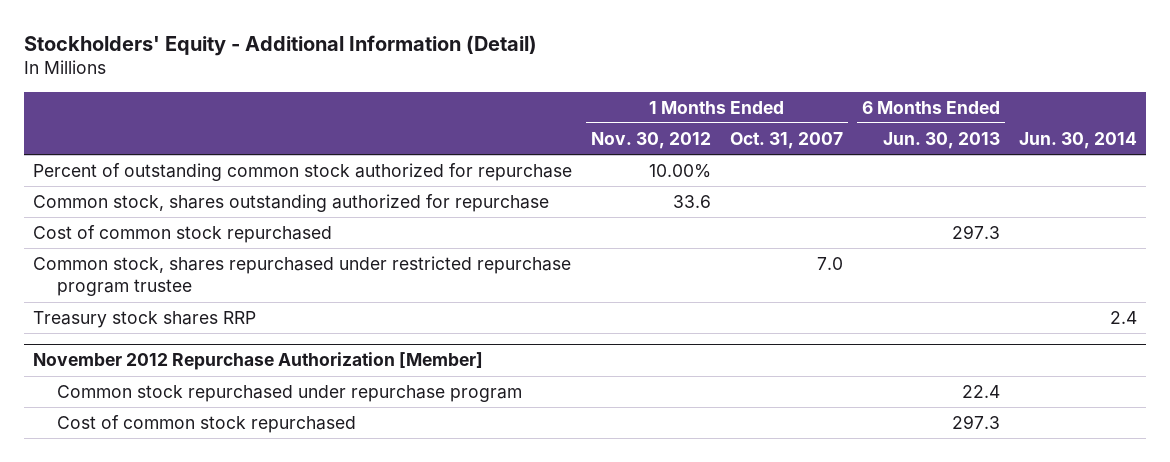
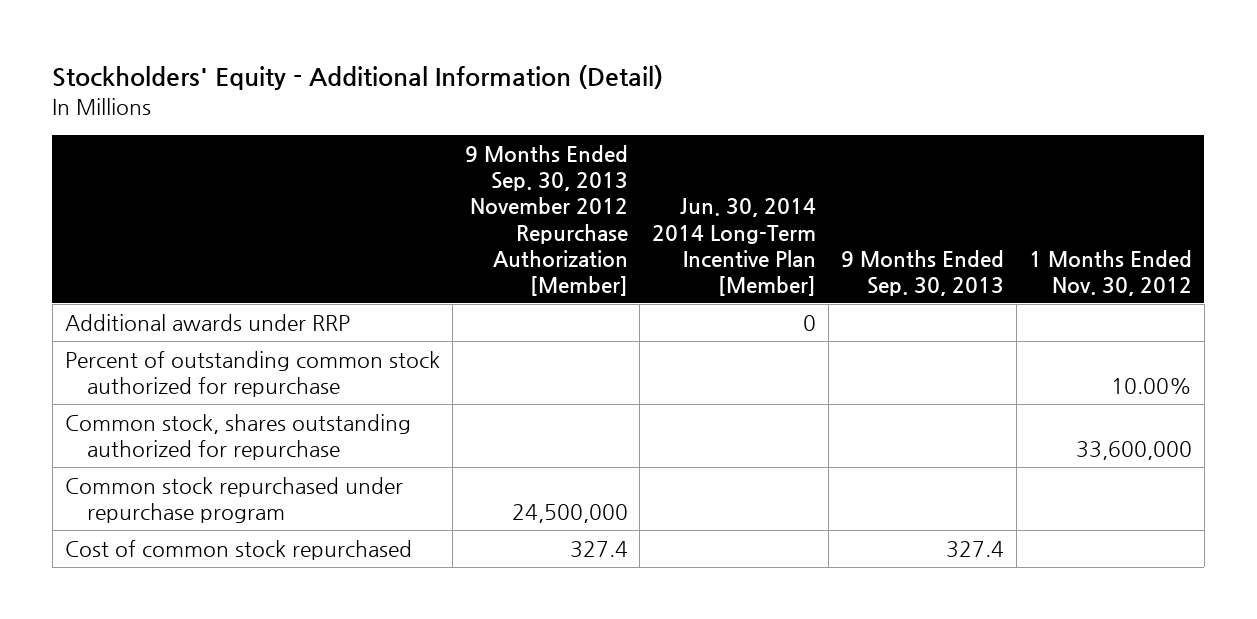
- | 1 Months Ended Nov. 30, 2012 | 1 Months Ended Oct. 31, 2007 | 6 Months Ended Jun. 30, 2013 | Jun. 30, 2014
+ | 9 Months Ended Sep. 30, 2013 November 2012 Repurchase Authorization [Member] | Jun. 30, 2014 2014 Long-Term Incentive Plan [Member] | 9 Months Ended Sep. 30, 2013 | 1 Months Ended Nov. 30, 2012
+ Additional awards under RRP | | 0 | |
- Common stock, shares outstanding authorized for repurchase | 33.6 | | |
+ Common stock, shares outstanding authorized for repurchase | | | | 33,600,000
+ Common stock repurchased under repurchase program | 24,500,000 | | |
- Common stock, shares repurchased under restricted repurchase program trustee | | 7.0 | |
- Treasury stock shares RRP | | | | 2.4
- November 2012 Repurchase Authorization [Member]
- Common stock repurchased under repurchase program | | | 22.4 |
- Cost of common stock repurchased | | | 297.3 |

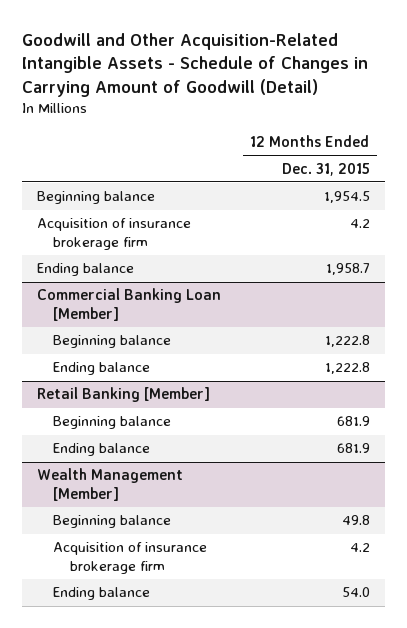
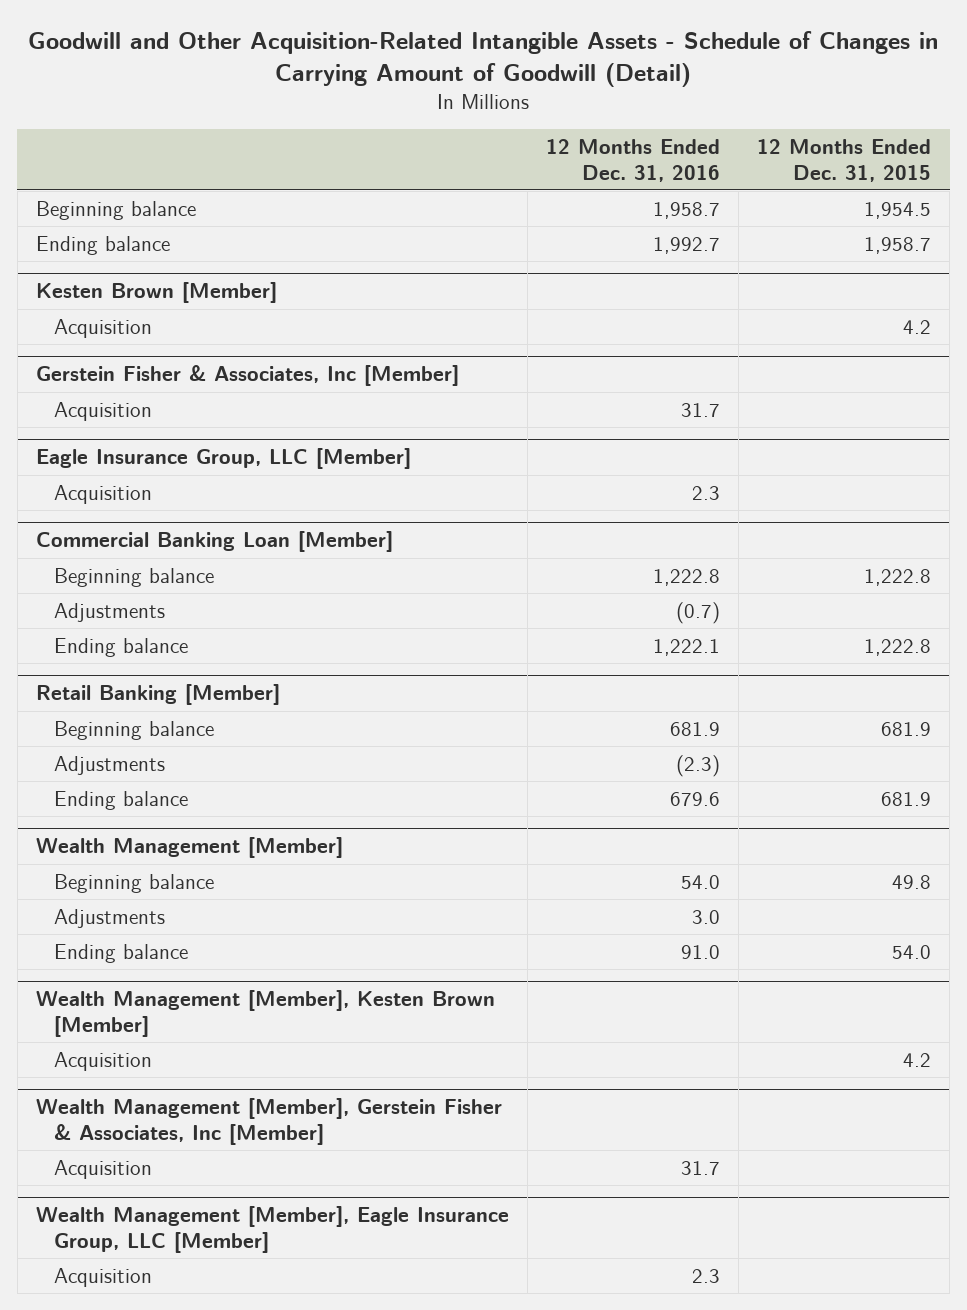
- | 12 Months Ended Dec. 31, 2015
+ | 12 Months Ended Dec. 31, 2016 | 12 Months Ended Dec. 31, 2015
- Acquisition of insurance brokerage firm | 4.2
+ Kesten Brown [Member]
+ Acquisition | | 4.2
+ Gerstein Fisher & Associates, Inc [Member]
+ Acquisition | 31.7 |
+ Eagle Insurance Group, LLC [Member]
+ Acquisition | 2.3 |
@ Commercial Banking Loan [Member]
+ Adjustments | (0.7) |
@ Retail Banking [Member]
+ Adjustments | (2.3) |
@ Wealth Management [Member]
- Acquisition of insurance brokerage firm | 4.2
+ Adjustments | 3.0 |
+ Wealth Management [Member], Kesten Brown [Member]
+ Acquisition | | 4.2
+ Wealth Management [Member], Gerstein Fisher & Associates, Inc [Member]
+ Acquisition | 31.7 |
+ Wealth Management [Member], Eagle Insurance Group, LLC [Member]
+ Acquisition | 2.3 |

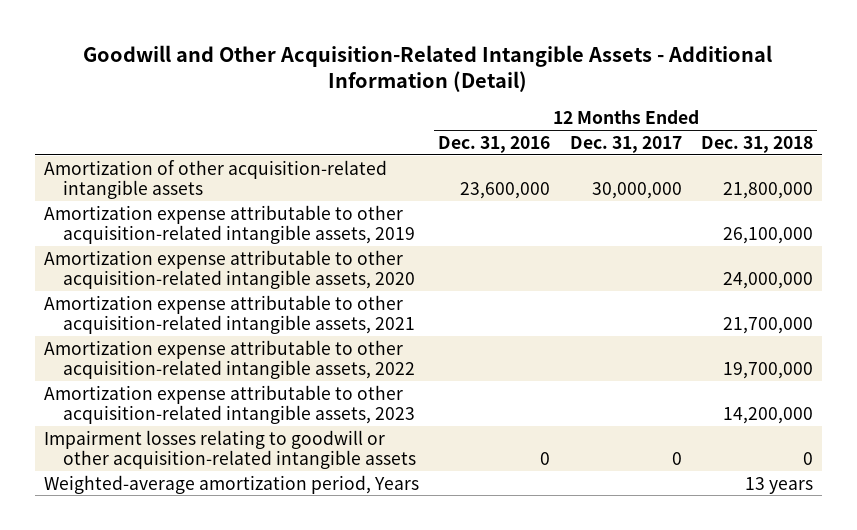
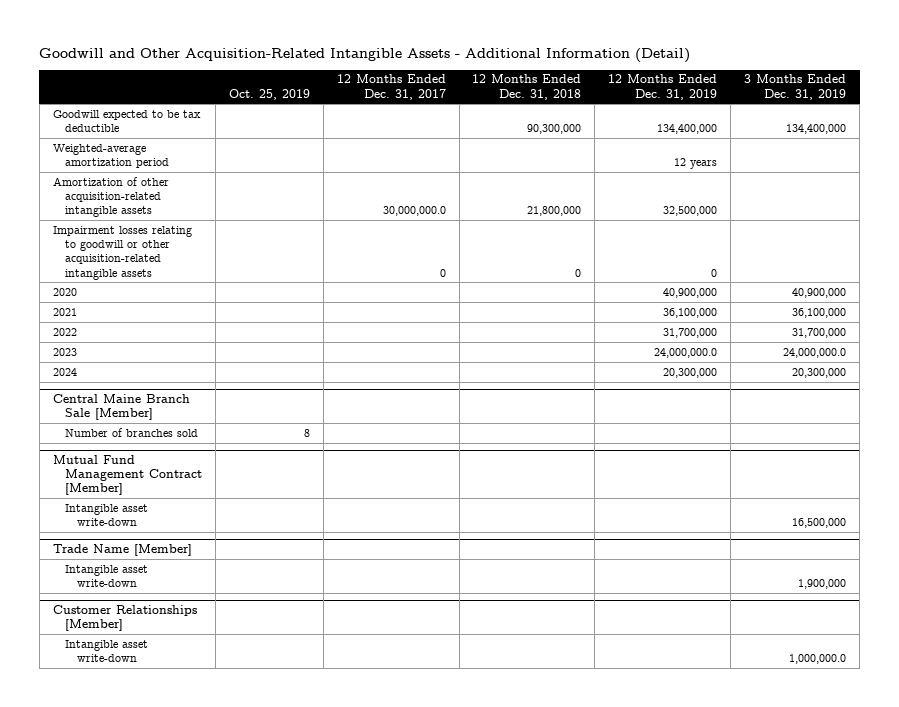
- | 12 Months Ended Dec. 31, 2016 | 12 Months Ended Dec. 31, 2017 | 12 Months Ended Dec. 31, 2018
+ | Oct. 25, 2019 | 12 Months Ended Dec. 31, 2017 | 12 Months Ended Dec. 31, 2018 | 12 Months Ended Dec. 31, 2019 | 3 Months Ended Dec. 31, 2019
- Amortization of other acquisition-related intangible assets | 23,600,000 | 30,000,000 | 21,800,000
- Amortization expense attributable to other acquisition-related intangible assets, 2019 | | | 26,100,000
- Amortization expense attributable to other acquisition-related intangible assets, 2020 | | | 24,000,000
- Amortization expense attributable to other acquisition-related intangible assets, 2021 | | | 21,700,000
- Amortization expense attributable to other acquisition-related intangible assets, 2022 | | | 19,700,000
- Amortization expense attributable to other acquisition-related intangible assets, 2023 | | | 14,200,000
+ Goodwill expected to be tax deductible | | | 90,300,000 | 134,400,000 | 134,400,000
+ Weighted-average amortization period | | | | 12 years |
+ Amortization of other acquisition-related intangible assets | | 30,000,000.0 | 21,800,000 | 32,500,000 |
- Weighted-average amortization period, Years | | | 13 years
+ 2020 | | | | 40,900,000 | 40,900,000
+ 2021 | | | | 36,100,000 | 36,100,000
+ 2022 | | | | 31,700,000 | 31,700,000
+ 2023 | | | | 24,000,000.0 | 24,000,000.0
+ 2024 | | | | 20,300,000 | 20,300,000
+ Central Maine Branch Sale [Member]
+ Number of branches sold | 8 | | | |
+ Mutual Fund Management Contract [Member]
+ Intangible asset write-down | | | | | 16,500,000
+ Trade Name [Member]
+ Intangible asset write-down | | | | | 1,900,000
+ Customer Relationships [Member]
+ Intangible asset write-down | | | | | 1,000,000.0

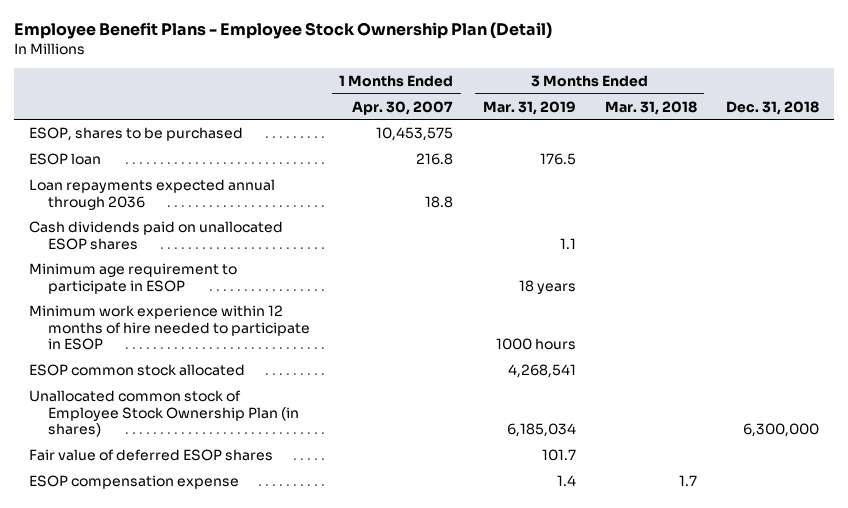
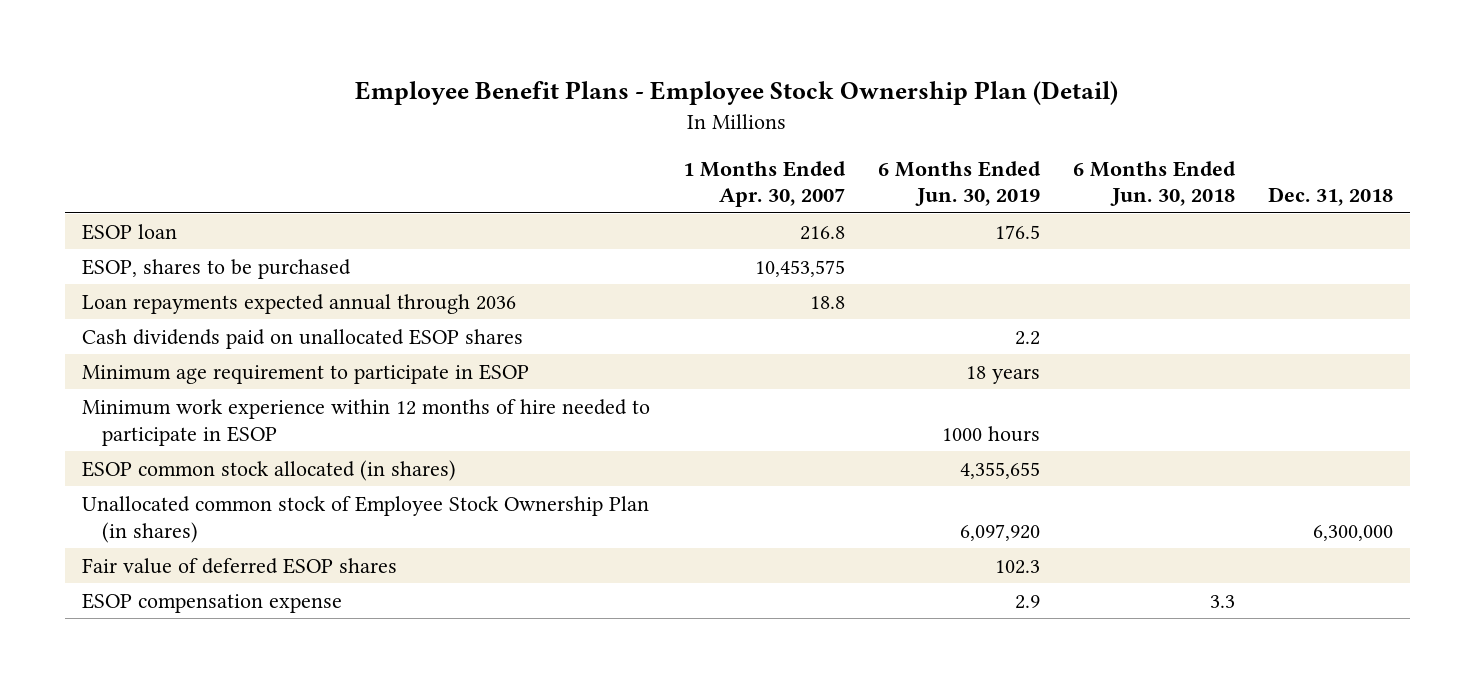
- | 1 Months Ended Apr. 30, 2007 | 3 Months Ended Mar. 31, 2019 | 3 Months Ended Mar. 31, 2018 | Dec. 31, 2018
+ | 1 Months Ended Apr. 30, 2007 | 6 Months Ended Jun. 30, 2019 | 6 Months Ended Jun. 30, 2018 | Dec. 31, 2018
moved down: ESOP, shares to be purchased | 10,453,575 | | |
- ESOP common stock allocated | | 4,268,541 | |
+ ESOP common stock allocated (in shares) | | 4,355,655 | |

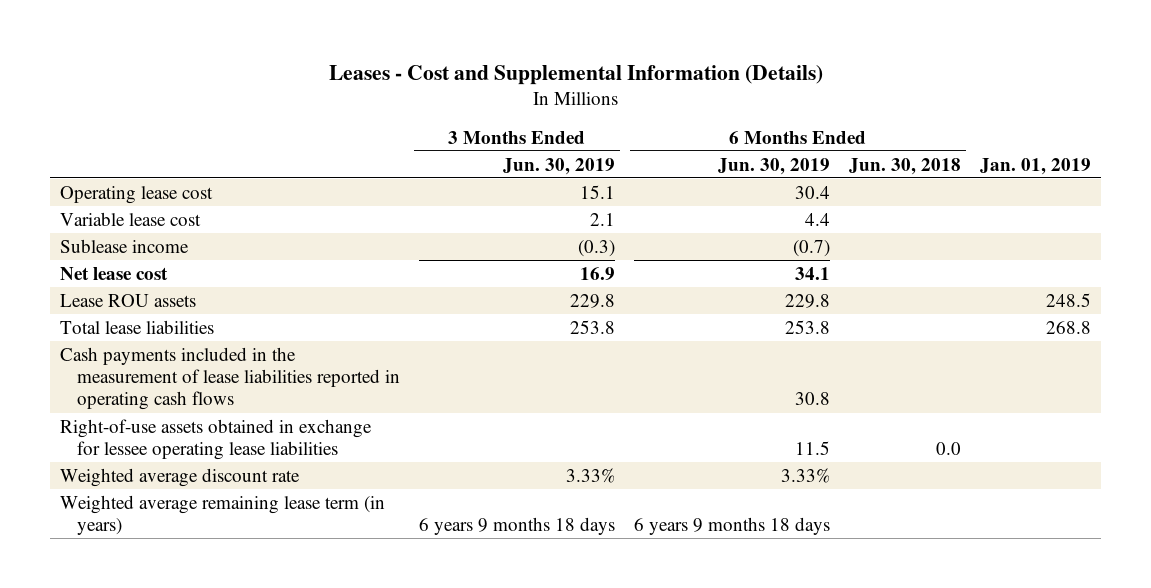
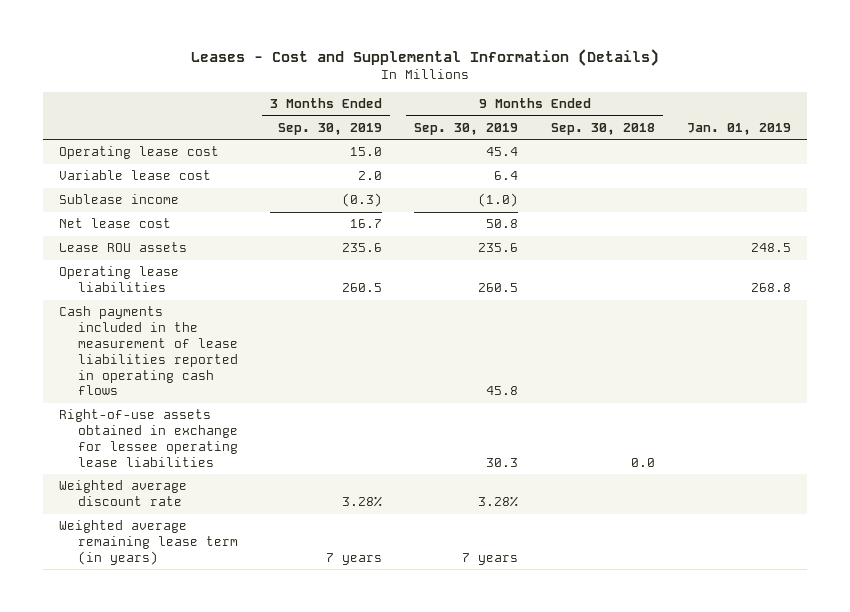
- | 3 Months Ended Jun. 30, 2019 | 6 Months Ended Jun. 30, 2019 | 6 Months Ended Jun. 30, 2018 | Jan. 01, 2019
+ | 3 Months Ended Sep. 30, 2019 | 9 Months Ended Sep. 30, 2019 | 9 Months Ended Sep. 30, 2018 | Jan. 01, 2019
- Total lease liabilities | 253.8 | 253.8 | | 268.8
+ Operating lease liabilities | 260.5 | 260.5 | | 268.8

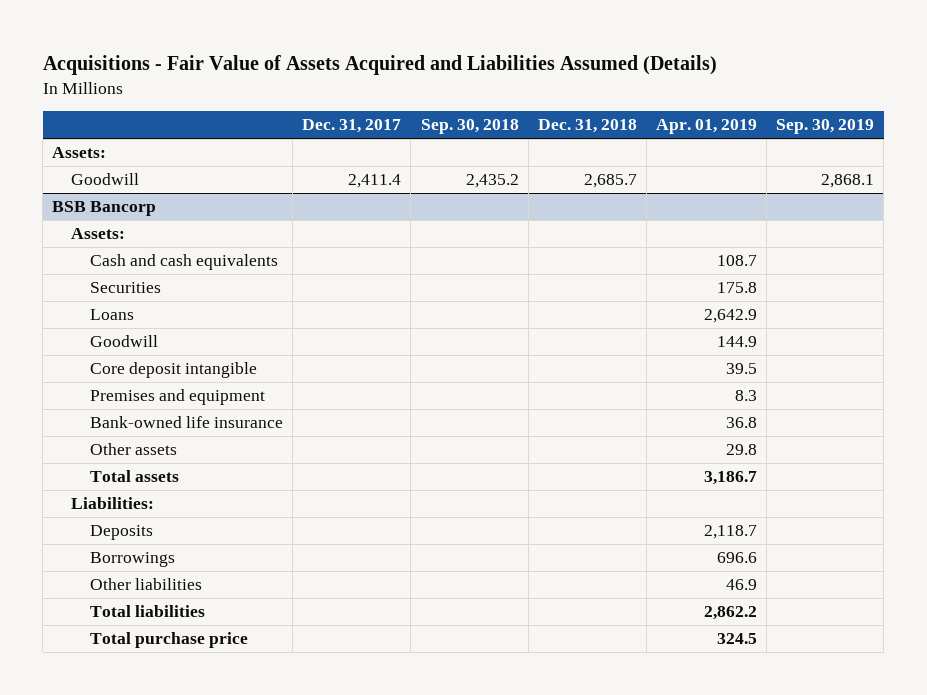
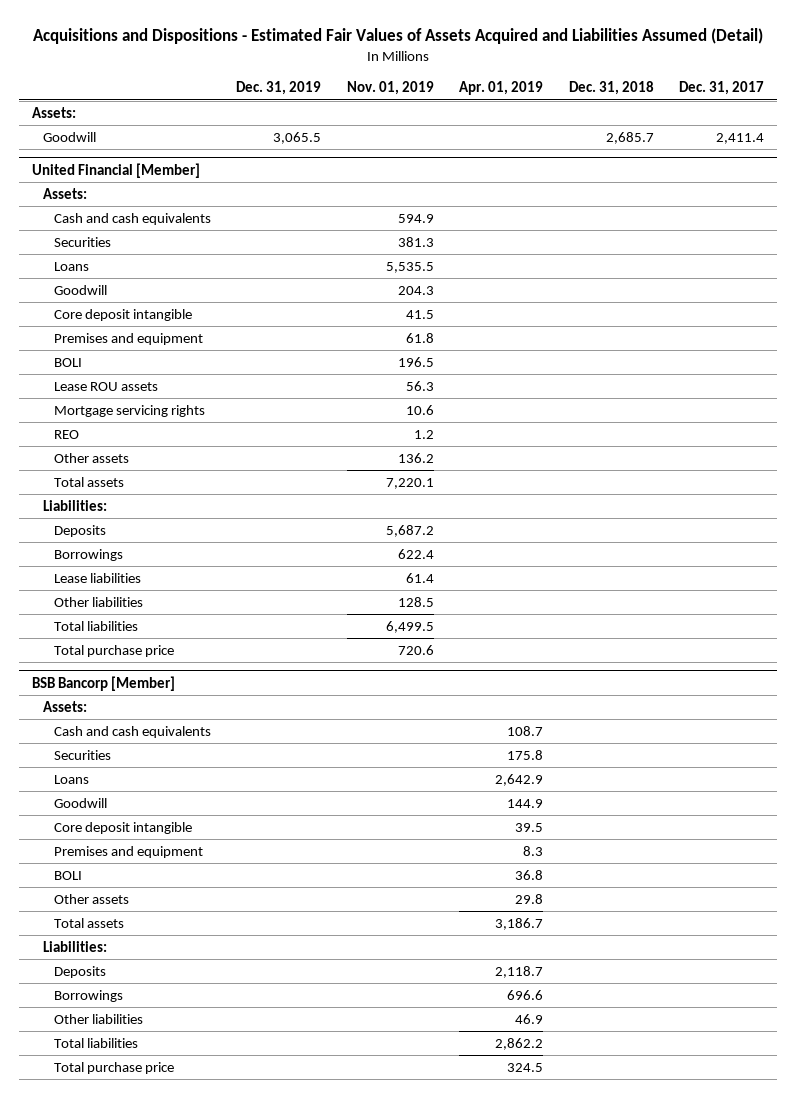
- Acquisitions - Fair Value of Assets Acquired and Liabilities Assumed (Details)
+ Acquisitions and Dispositions - Estimated Fair Values of Assets Acquired and Liabilities Assumed (Detail)
- | Dec. 31, 2017 | Sep. 30, 2018 | Dec. 31, 2018 | Apr. 01, 2019 | Sep. 30, 2019
+ | Dec. 31, 2019 | Nov. 01, 2019 | Apr. 01, 2019 | Dec. 31, 2018 | Dec. 31, 2017
- BSB Bancorp
+ United Financial [Member]
+ Assets:
+ Cash and cash equivalents | | 594.9 | | |
+ Securities | | 381.3 | | |
+ Loans | | 5,535.5 | | |
+ Goodwill | | 204.3 | | |
+ Core deposit intangible | | 41.5 | | |
+ Premises and equipment | | 61.8 | | |
+ BOLI | | 196.5 | | |
+ Lease ROU assets | | 56.3 | | |
+ Mortgage servicing rights | | 10.6 | | |
+ REO | | 1.2 | | |
+ Other assets | | 136.2 | | |
+ Total assets | | 7,220.1 | | |
+ Liabilities:
+ Deposits | | 5,687.2 | | |
+ Borrowings | | 622.4 | | |
+ Lease liabilities | | 61.4 | | |
+ Other liabilities | | 128.5 | | |
+ Total liabilities | | 6,499.5 | | |
+ Total purchase price | | 720.6 | | |
+ BSB Bancorp [Member]
- Bank-owned life insurance | | | | 36.8 |
+ BOLI | | | 36.8 | |

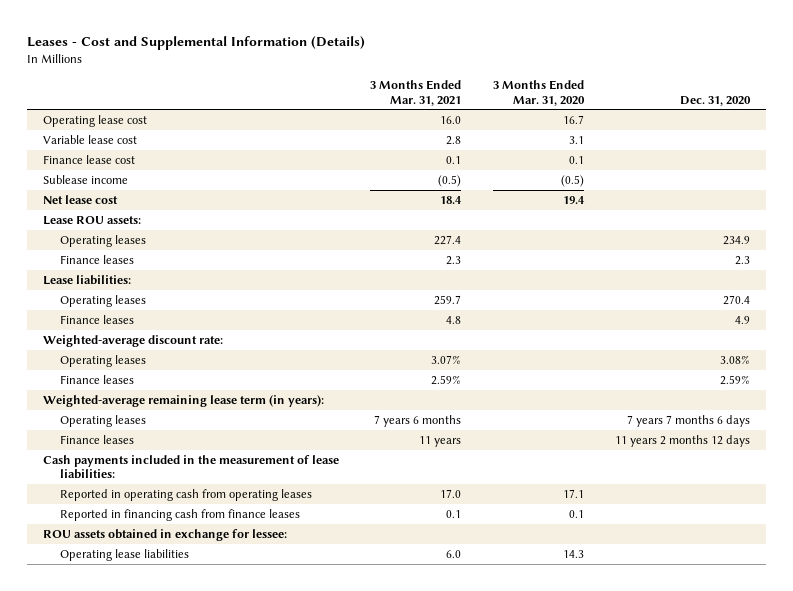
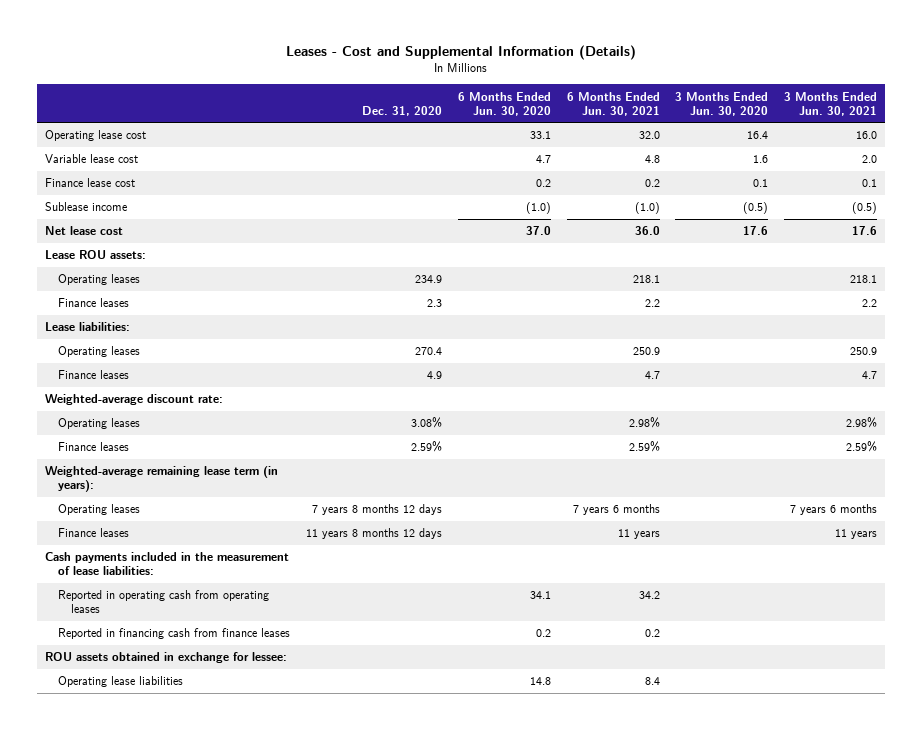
- | 3 Months Ended Mar. 31, 2021 | 3 Months Ended Mar. 31, 2020 | Dec. 31, 2020
+ | Dec. 31, 2020 | 6 Months Ended Jun. 30, 2020 | 6 Months Ended Jun. 30, 2021 | 3 Months Ended Jun. 30, 2020 | 3 Months Ended Jun. 30, 2021
- Operating leases | 7 years 6 months | | 7 years 7 months 6 days
- Finance leases | 11 years | | 11 years 2 months 12 days
+ Operating leases | 7 years 8 months 12 days | | 7 years 6 months | | 7 years 6 months
+ Finance leases | 11 years 8 months 12 days | | 11 years | | 11 years

